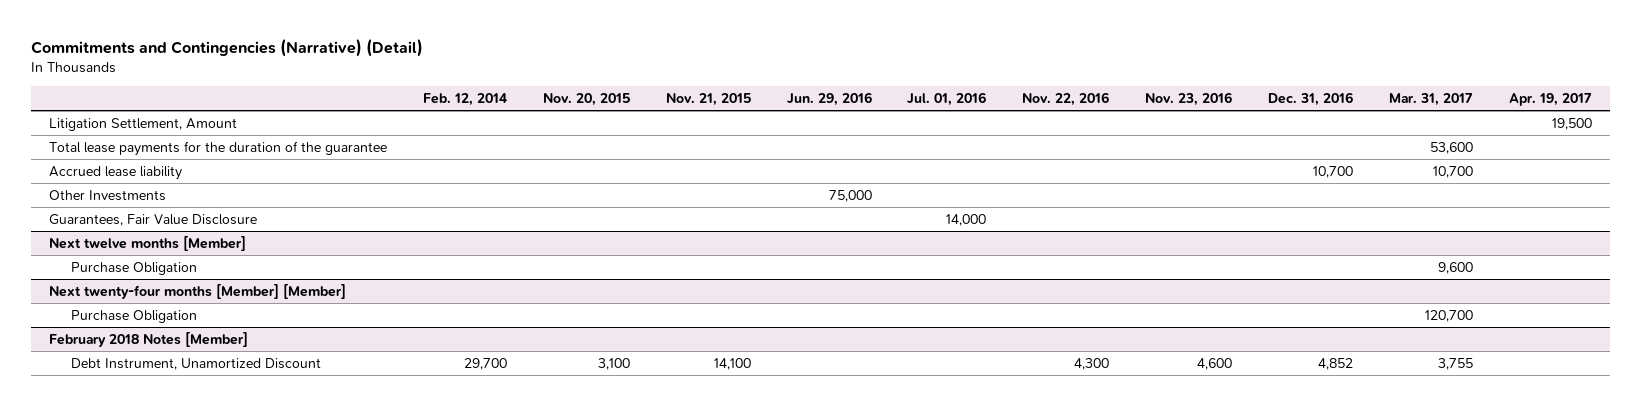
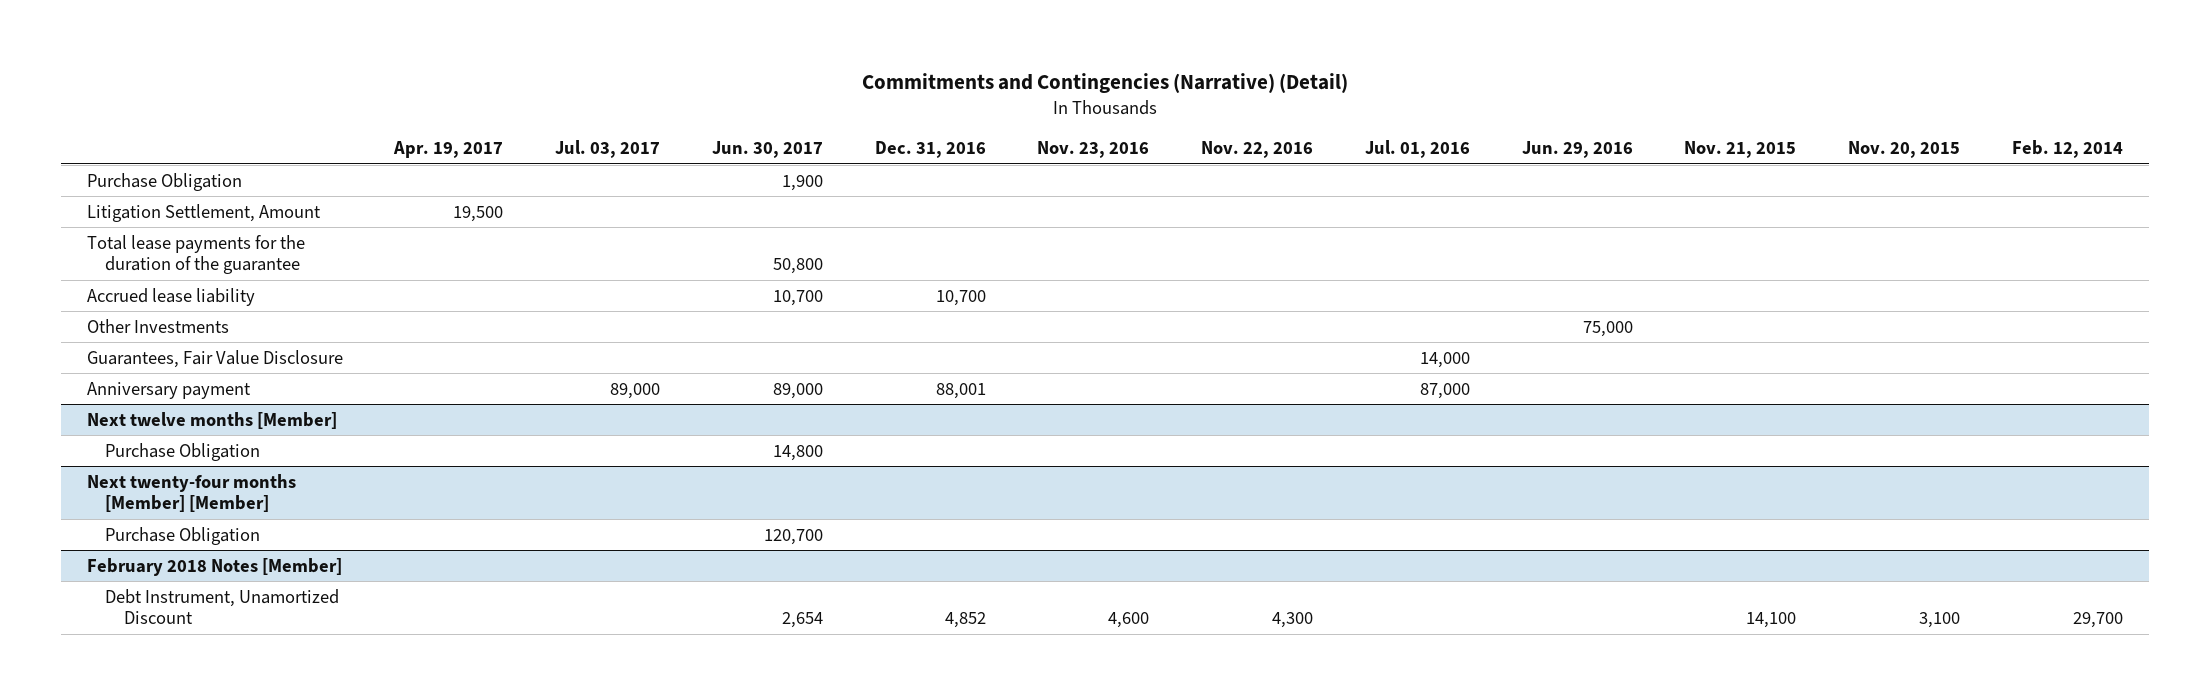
- | Feb. 12, 2014 | Nov. 20, 2015 | Nov. 21, 2015 | Jun. 29, 2016 | Jul. 01, 2016 | Nov. 22, 2016 | Nov. 23, 2016 | Dec. 31, 2016 | Mar. 31, 2017 | Apr. 19, 2017
+ | Apr. 19, 2017 | Jul. 03, 2017 | Jun. 30, 2017 | Dec. 31, 2016 | Nov. 23, 2016 | Nov. 22, 2016 | Jul. 01, 2016 | Jun. 29, 2016 | Nov. 21, 2015 | Nov. 20, 2015 | Feb. 12, 2014
+ Purchase Obligation | | | 1,900 | | | | | | | |
+ Anniversary payment | | 89,000 | 89,000 | 88,001 | | | 87,000 | | | |

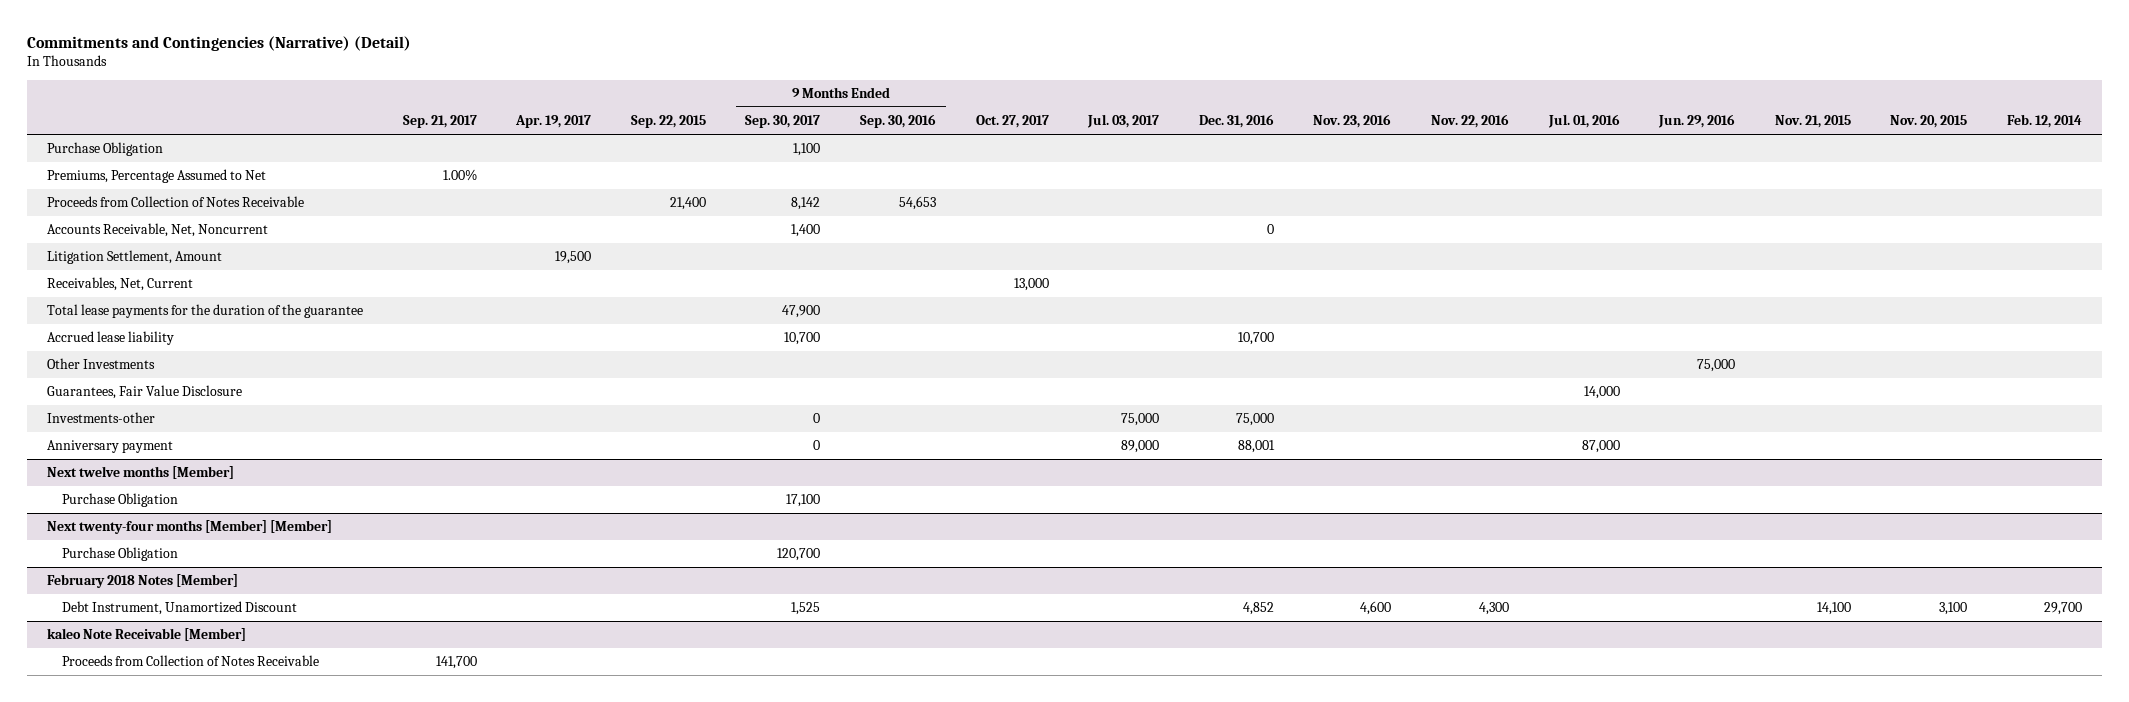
- | Apr. 19, 2017 | Jul. 03, 2017 | Jun. 30, 2017 | Dec. 31, 2016 | Nov. 23, 2016 | Nov. 22, 2016 | Jul. 01, 2016 | Jun. 29, 2016 | Nov. 21, 2015 | Nov. 20, 2015 | Feb. 12, 2014
+ | Sep. 21, 2017 | Apr. 19, 2017 | Sep. 22, 2015 | 9 Months Ended Sep. 30, 2017 | 9 Months Ended Sep. 30, 2016 | Oct. 27, 2017 | Jul. 03, 2017 | Dec. 31, 2016 | Nov. 23, 2016 | Nov. 22, 2016 | Jul. 01, 2016 | Jun. 29, 2016 | Nov. 21, 2015 | Nov. 20, 2015 | Feb. 12, 2014
+ Premiums, Percentage Assumed to Net | 1.00% | | | | | | | | | | | | | |
+ Proceeds from Collection of Notes Receivable | | | 21,400 | 8,142 | 54,653 | | | | | | | | | |
+ Accounts Receivable, Net, Noncurrent | | | | 1,400 | | | | 0 | | | | | | |
+ Receivables, Net, Current | | | | | | 13,000 | | | | | | | | |
+ Investments-other | | | | 0 | | | 75,000 | 75,000 | | | | | | |
+ kaleo Note Receivable [Member]
+ Proceeds from Collection of Notes Receivable | 141,700 | | | | | | | | | | | | | |

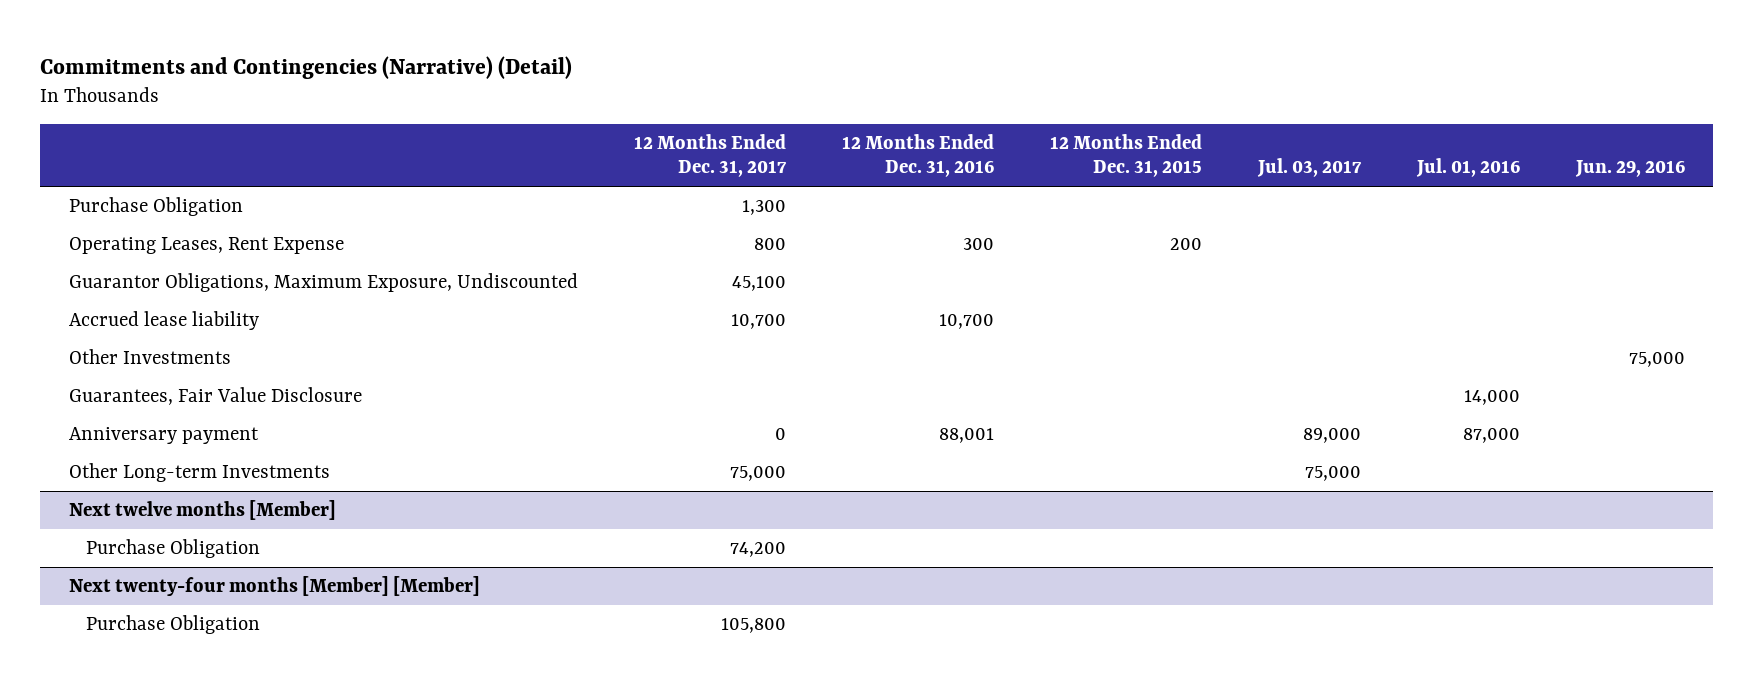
- | Sep. 21, 2017 | Apr. 19, 2017 | Sep. 22, 2015 | 9 Months Ended Sep. 30, 2017 | 9 Months Ended Sep. 30, 2016 | Oct. 27, 2017 | Jul. 03, 2017 | Dec. 31, 2016 | Nov. 23, 2016 | Nov. 22, 2016 | Jul. 01, 2016 | Jun. 29, 2016 | Nov. 21, 2015 | Nov. 20, 2015 | Feb. 12, 2014
+ | 12 Months Ended Dec. 31, 2017 | 12 Months Ended Dec. 31, 2016 | 12 Months Ended Dec. 31, 2015 | Jul. 03, 2017 | Jul. 01, 2016 | Jun. 29, 2016
- Premiums, Percentage Assumed to Net | 1.00% | | | | | | | | | | | | | |
- Proceeds from Collection of Notes Receivable | | | 21,400 | 8,142 | 54,653 | | | | | | | | | |
- Accounts Receivable, Net, Noncurrent | | | | 1,400 | | | | 0 | | | | | | |
- Litigation Settlement, Amount | | 19,500 | | | | | | | | | | | | |
- Receivables, Net, Current | | | | | | 13,000 | | | | | | | | |
- Total lease payments for the duration of the guarantee | | | | 47,900 | | | | | | | | | | |
+ Operating Leases, Rent Expense | 800 | 300 | 200 | | |
+ Guarantor Obligations, Maximum Exposure, Undiscounted | 45,100 | | | | |
- Investments-other | | | | 0 | | | 75,000 | 75,000 | | | | | | |
+ Other Long-term Investments | 75,000 | | | 75,000 | |
- February 2018 Notes [Member]
- Debt Instrument, Unamortized Discount | | | | 1,525 | | | | 4,852 | 4,600 | 4,300 | | | 14,100 | 3,100 | 29,700
- kaleo Note Receivable [Member]
- Proceeds from Collection of Notes Receivable | 141,700 | | | | | | | | | | | | | |

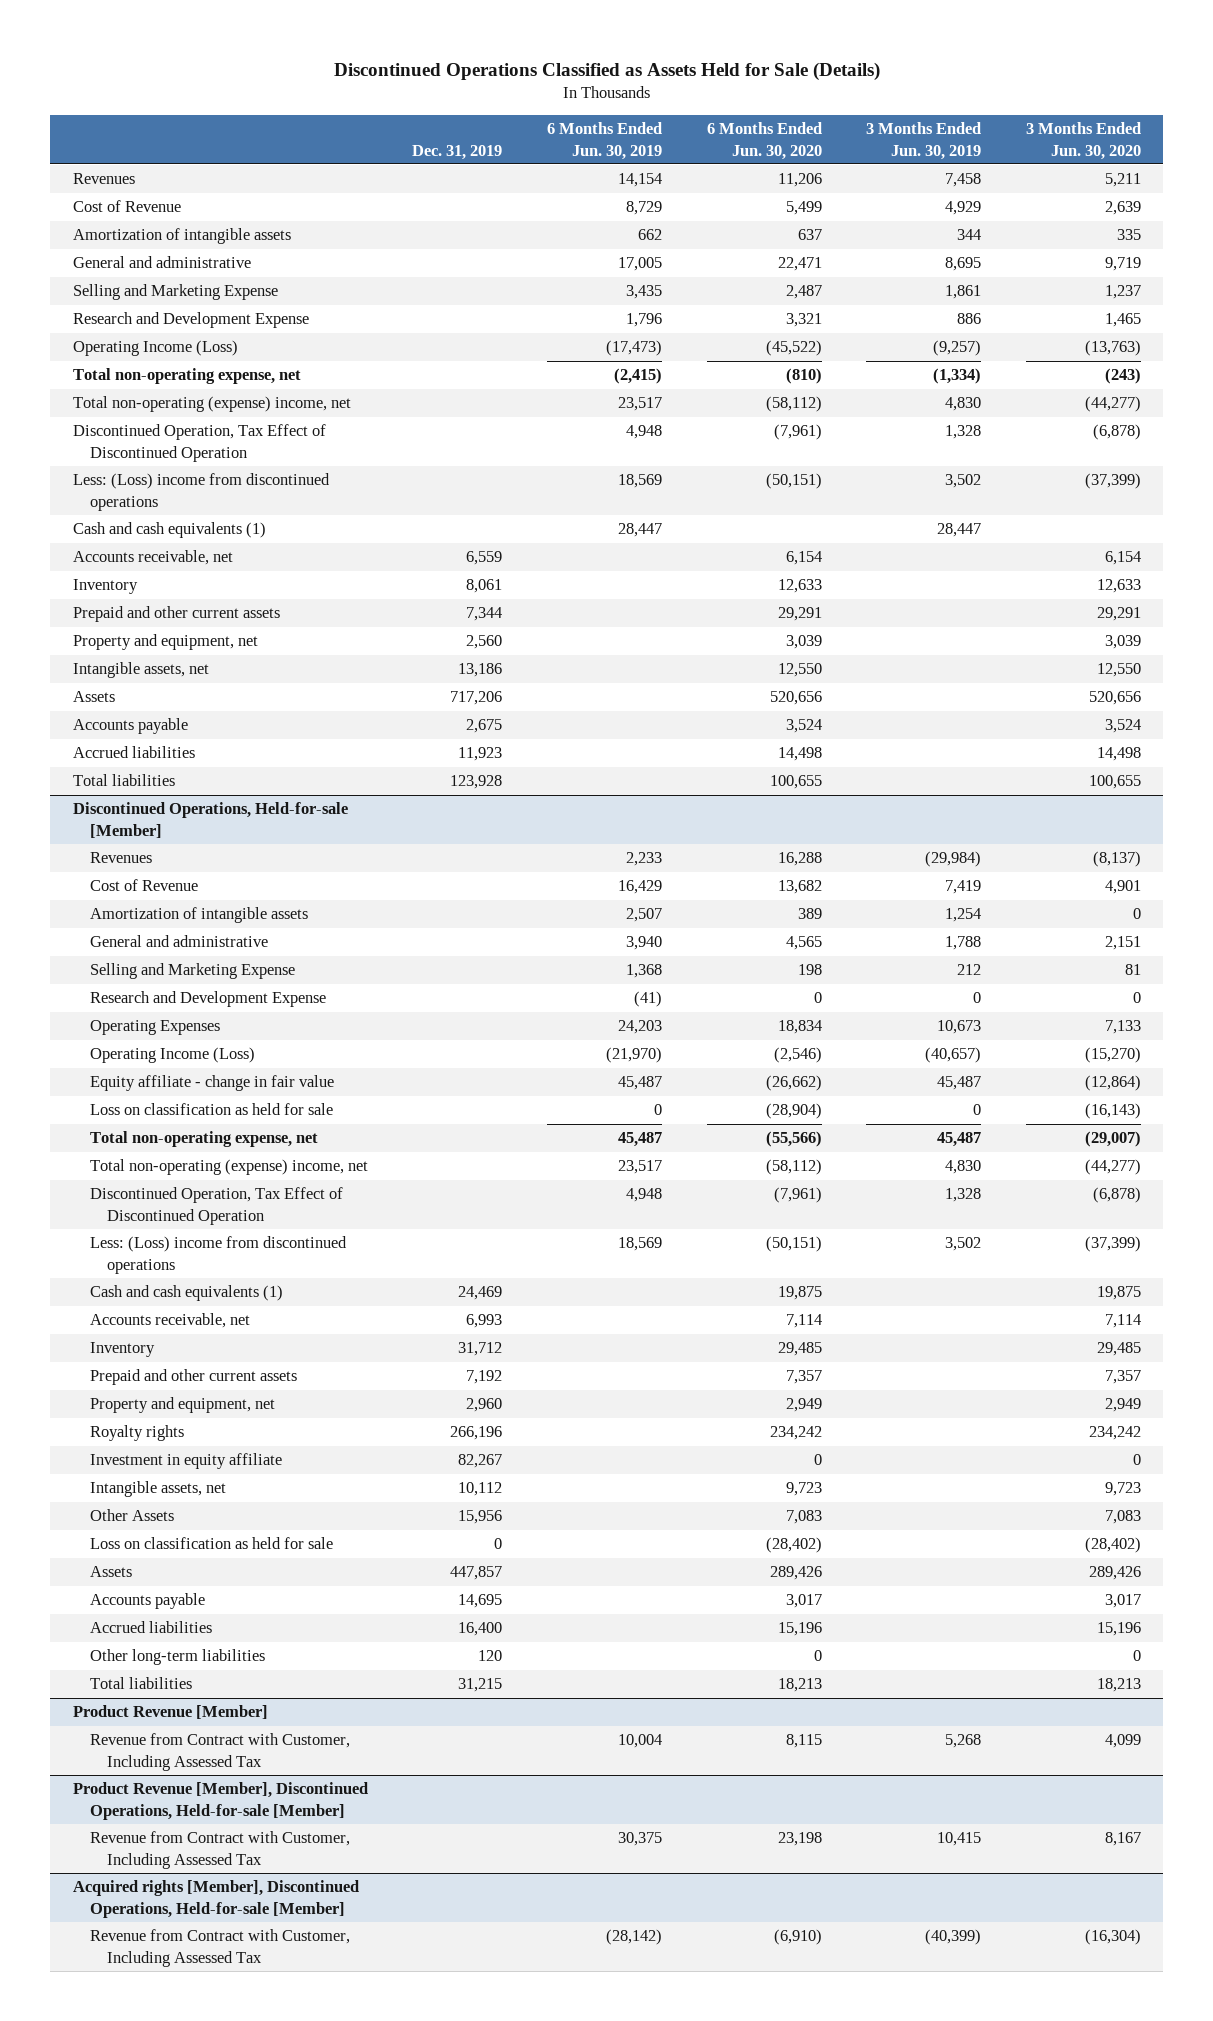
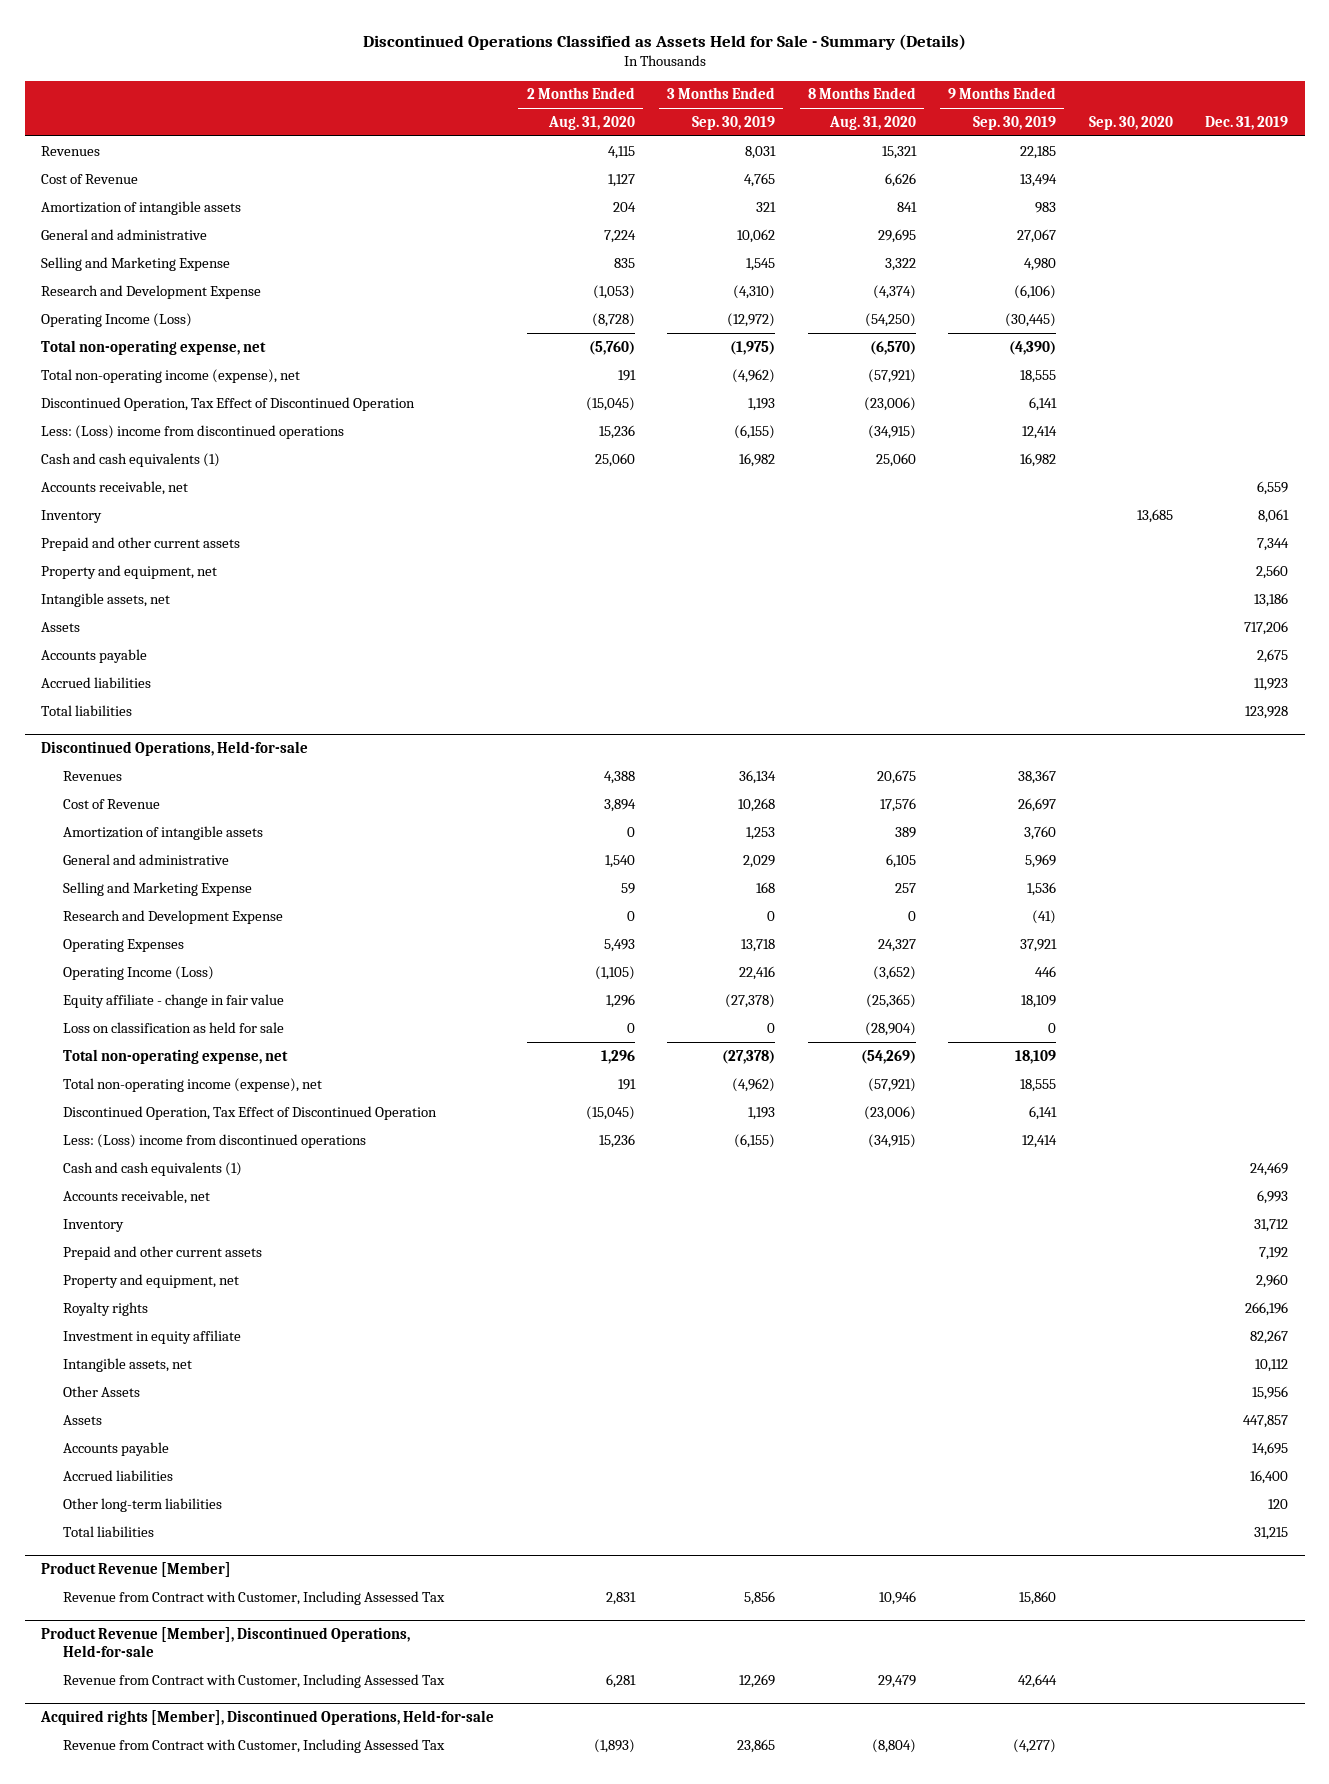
- Discontinued Operations Classified as Assets Held for Sale (Details)
+ Discontinued Operations Classified as Assets Held for Sale - Summary (Details)
- | Dec. 31, 2019 | 6 Months Ended Jun. 30, 2019 | 6 Months Ended Jun. 30, 2020 | 3 Months Ended Jun. 30, 2019 | 3 Months Ended Jun. 30, 2020
+ | 2 Months Ended Aug. 31, 2020 | 3 Months Ended Sep. 30, 2019 | 8 Months Ended Aug. 31, 2020 | 9 Months Ended Sep. 30, 2019 | Sep. 30, 2020 | Dec. 31, 2019
- Total non-operating (expense) income, net | | 23,517 | (58,112) | 4,830 | (44,277)
+ Total non-operating income (expense), net | 191 | (4,962) | (57,921) | 18,555 | |
- Discontinued Operations, Held-for-sale [Member]
+ Discontinued Operations, Held-for-sale
- Total non-operating (expense) income, net | | 23,517 | (58,112) | 4,830 | (44,277)
+ Total non-operating income (expense), net | 191 | (4,962) | (57,921) | 18,555 | |
- Loss on classification as held for sale | 0 | | (28,402) | | (28,402)
- Product Revenue [Member], Discontinued Operations, Held-for-sale [Member]
+ Product Revenue [Member], Discontinued Operations, Held-for-sale
- Acquired rights [Member], Discontinued Operations, Held-for-sale [Member]
+ Acquired rights [Member], Discontinued Operations, Held-for-sale

